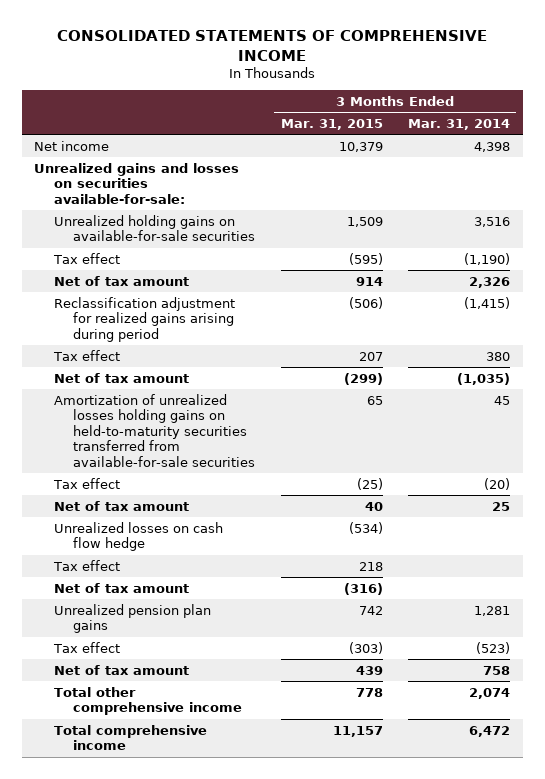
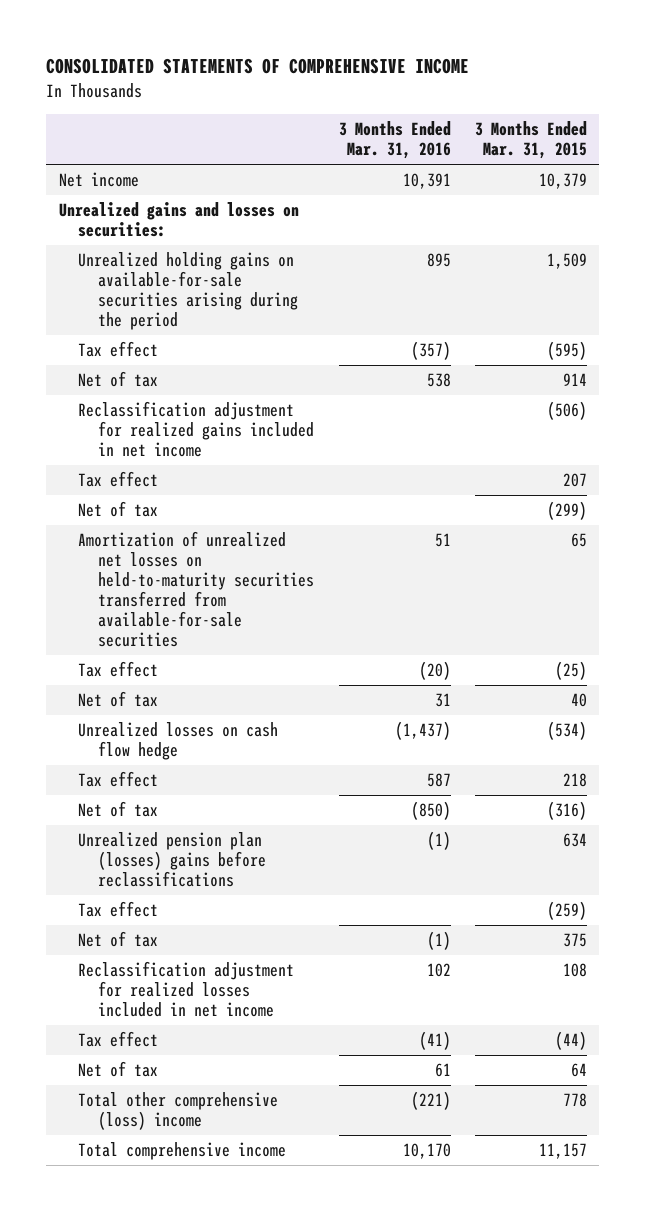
- | 3 Months Ended Mar. 31, 2015 | 3 Months Ended Mar. 31, 2014
+ | 3 Months Ended Mar. 31, 2016 | 3 Months Ended Mar. 31, 2015
- Unrealized gains and losses on securities available-for-sale:
- Unrealized holding gains on available-for-sale securities | 1,509 | 3,516
+ Unrealized gains and losses on securities:
+ Unrealized holding gains on available-for-sale securities arising during the period | 895 | 1,509
- Net of tax amount | 914 | 2,326
- Reclassification adjustment for realized gains arising during period | (506) | (1,415)
+ Net of tax | 538 | 914
+ Reclassification adjustment for realized gains included in net income | | (506)
- Net of tax amount | (299) | (1,035)
- Amortization of unrealized losses holding gains on held-to-maturity securities transferred from available-for-sale securities | 65 | 45
+ Net of tax | | (299)
+ Amortization of unrealized net losses on held-to-maturity securities transferred from available-for-sale securities | 51 | 65
- Net of tax amount | 40 | 25
+ Net of tax | 31 | 40
- Net of tax amount | (316) |
- Unrealized pension plan gains | 742 | 1,281
- Tax effect | (303) | (523)
- Net of tax amount | 439 | 758
- Total other comprehensive income | 778 | 2,074
+ Net of tax | (850) | (316)
+ Unrealized pension plan (losses) gains before reclassifications | (1) | 634
+ Tax effect | | (259)
+ Net of tax | (1) | 375
+ Reclassification adjustment for realized losses included in net income | 102 | 108
+ Tax effect | (41) | (44)
+ Net of tax | 61 | 64
+ Total other comprehensive (loss) income | (221) | 778

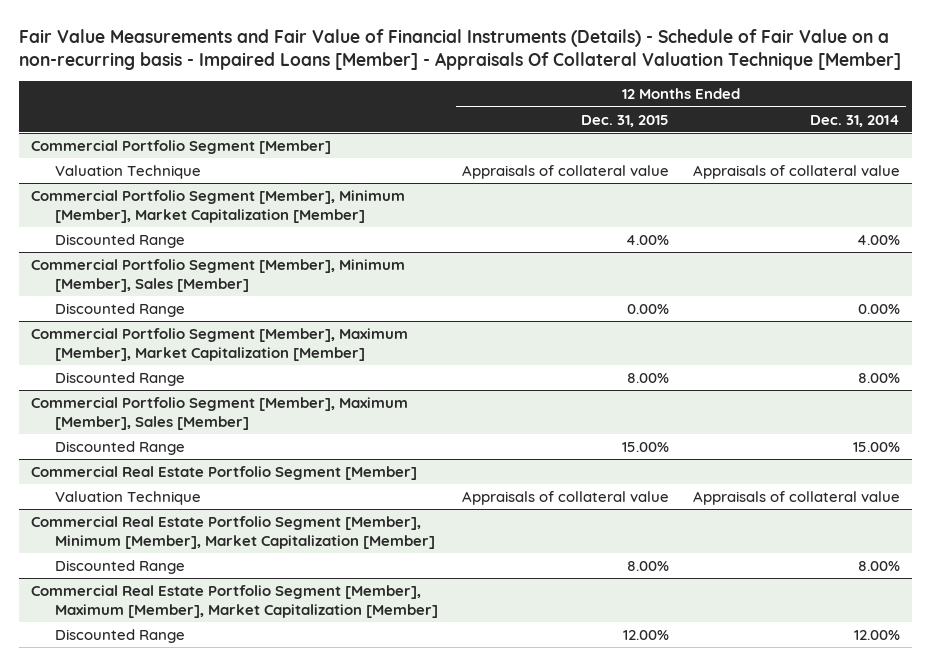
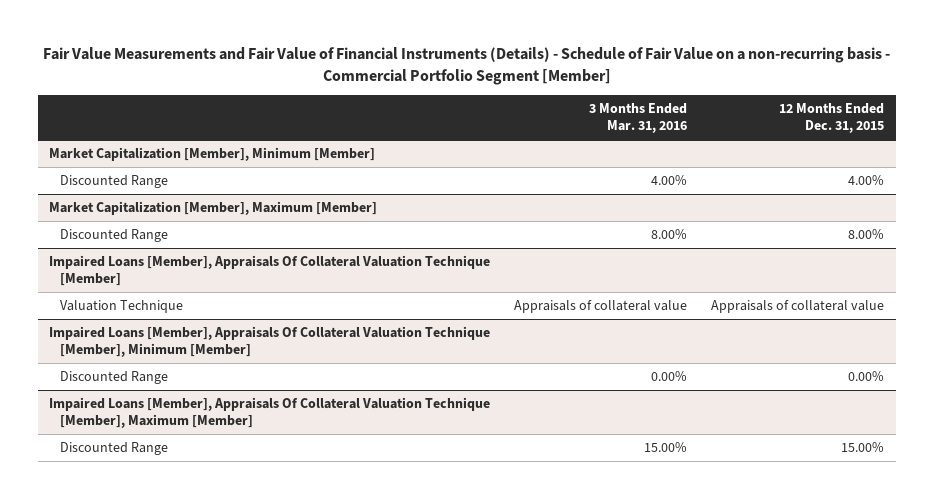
- Fair Value Measurements and Fair Value of Financial Instruments (Details) - Schedule of Fair Value on a non-recurring basis - Impaired Loans [Member] - Appraisals Of Collateral Valuation Technique [Member]
+ Fair Value Measurements and Fair Value of Financial Instruments (Details) - Schedule of Fair Value on a non-recurring basis - Commercial Portfolio Segment [Member]
- | 12 Months Ended Dec. 31, 2015 | 12 Months Ended Dec. 31, 2014
+ | 3 Months Ended Mar. 31, 2016 | 12 Months Ended Dec. 31, 2015
- Commercial Portfolio Segment [Member]
- Valuation Technique | Appraisals of collateral value | Appraisals of collateral value
- Commercial Portfolio Segment [Member], Minimum [Member], Market Capitalization [Member]
+ Market Capitalization [Member], Minimum [Member]
- Commercial Portfolio Segment [Member], Minimum [Member], Sales [Member]
- Discounted Range | 0.00% | 0.00%
- Commercial Portfolio Segment [Member], Maximum [Member], Market Capitalization [Member]
+ Market Capitalization [Member], Maximum [Member]
- Commercial Portfolio Segment [Member], Maximum [Member], Sales [Member]
- Discounted Range | 15.00% | 15.00%
- Commercial Real Estate Portfolio Segment [Member]
+ Impaired Loans [Member], Appraisals Of Collateral Valuation Technique [Member]
- Commercial Real Estate Portfolio Segment [Member], Minimum [Member], Market Capitalization [Member]
- Discounted Range | 8.00% | 8.00%
- Commercial Real Estate Portfolio Segment [Member], Maximum [Member], Market Capitalization [Member]
- Discounted Range | 12.00% | 12.00%
+ Impaired Loans [Member], Appraisals Of Collateral Valuation Technique [Member], Minimum [Member]
+ Discounted Range | 0.00% | 0.00%
+ Impaired Loans [Member], Appraisals Of Collateral Valuation Technique [Member], Maximum [Member]
+ Discounted Range | 15.00% | 15.00%

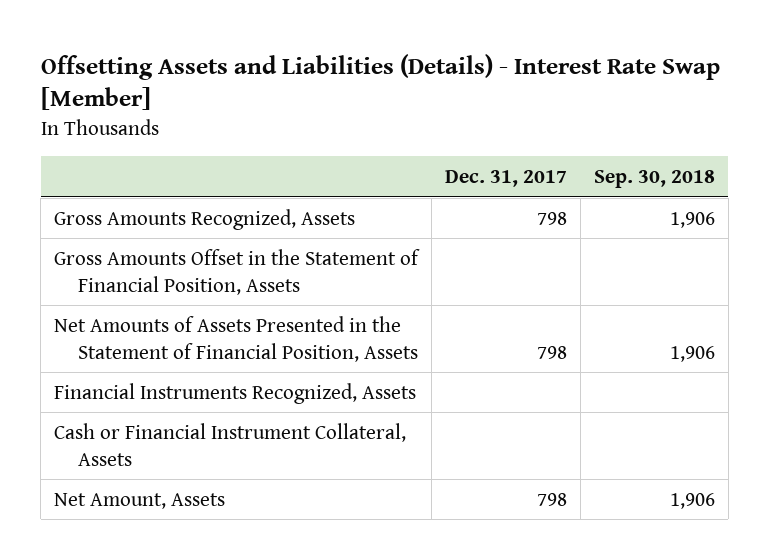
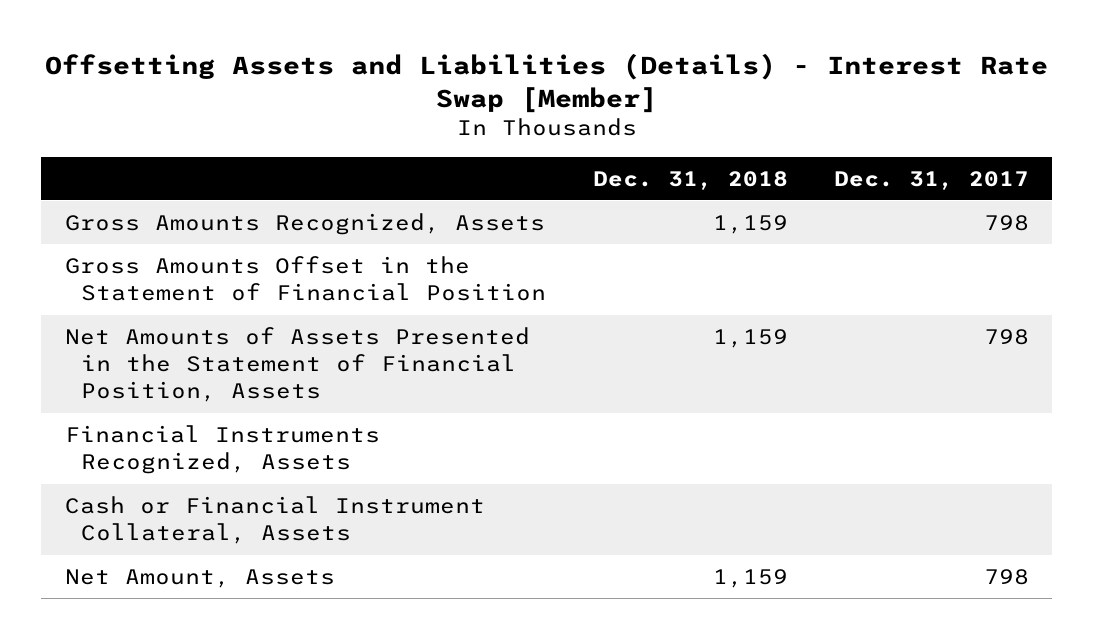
- | Dec. 31, 2017 | Sep. 30, 2018
+ | Dec. 31, 2018 | Dec. 31, 2017
- Gross Amounts Offset in the Statement of Financial Position, Assets
+ Gross Amounts Offset in the Statement of Financial Position

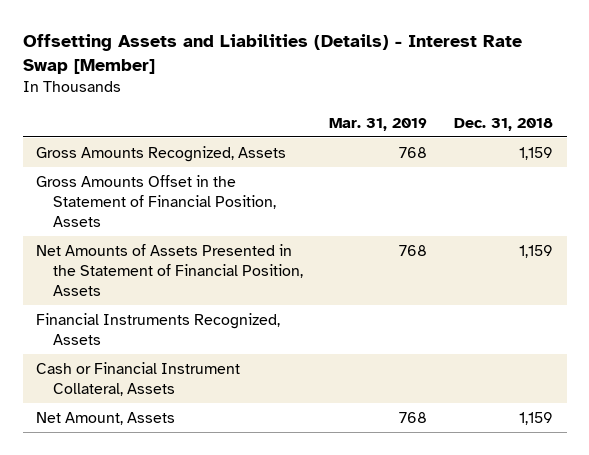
- | Dec. 31, 2018 | Dec. 31, 2017
+ | Mar. 31, 2019 | Dec. 31, 2018
- Gross Amounts Offset in the Statement of Financial Position
+ Gross Amounts Offset in the Statement of Financial Position, Assets

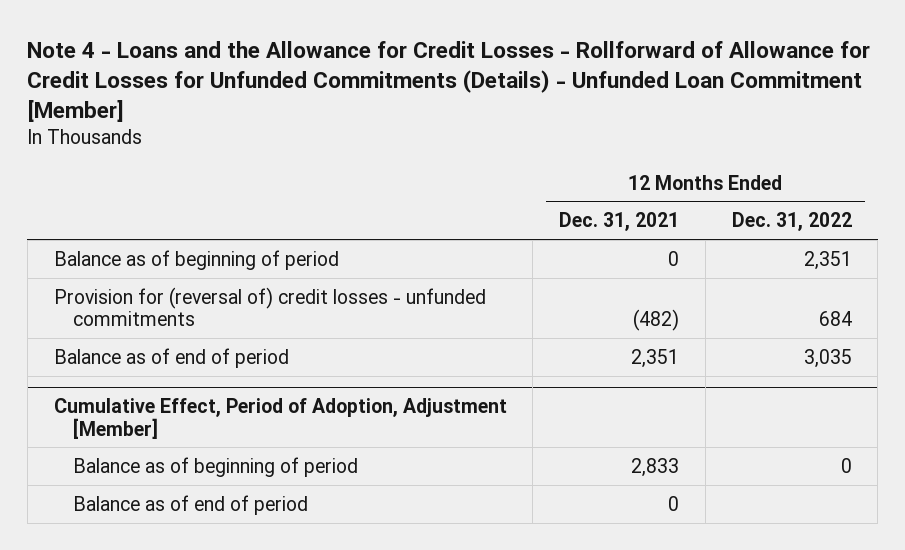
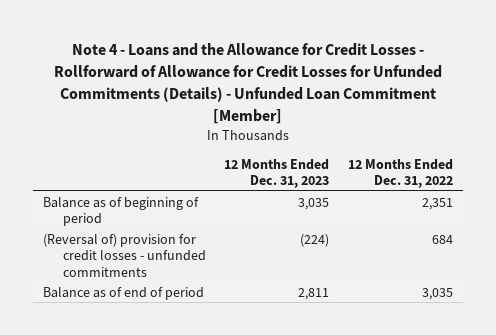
- | 12 Months Ended Dec. 31, 2021 | 12 Months Ended Dec. 31, 2022
+ | 12 Months Ended Dec. 31, 2023 | 12 Months Ended Dec. 31, 2022
- Provision for (reversal of) credit losses - unfunded commitments | (482) | 684
+ (Reversal of) provision for credit losses - unfunded commitments | (224) | 684
- Cumulative Effect, Period of Adoption, Adjustment [Member]
- Balance as of beginning of period | 2,833 | 0
- Balance as of end of period | 0 |

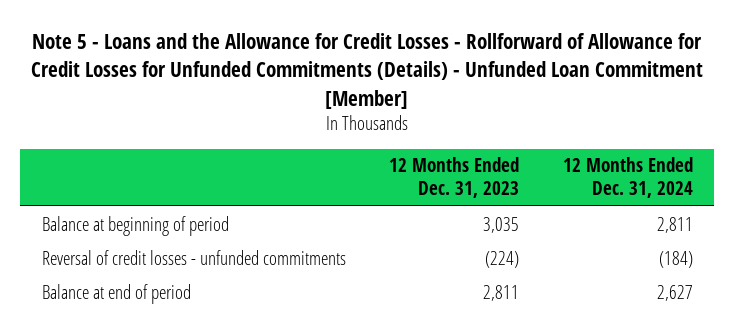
- Note 4 - Loans and the Allowance for Credit Losses - Rollforward of Allowance for Credit Losses for Unfunded Commitments (Details) - Unfunded Loan Commitment [Member]
+ Note 5 - Loans and the Allowance for Credit Losses - Rollforward of Allowance for Credit Losses for Unfunded Commitments (Details) - Unfunded Loan Commitment [Member]
- | 12 Months Ended Dec. 31, 2023 | 12 Months Ended Dec. 31, 2022
+ | 12 Months Ended Dec. 31, 2023 | 12 Months Ended Dec. 31, 2024
- Balance as of beginning of period | 3,035 | 2,351
- (Reversal of) provision for credit losses - unfunded commitments | (224) | 684
- Balance as of end of period | 2,811 | 3,035
+ Balance at beginning of period | 3,035 | 2,811
+ Reversal of credit losses - unfunded commitments | (224) | (184)
+ Balance at end of period | 2,811 | 2,627

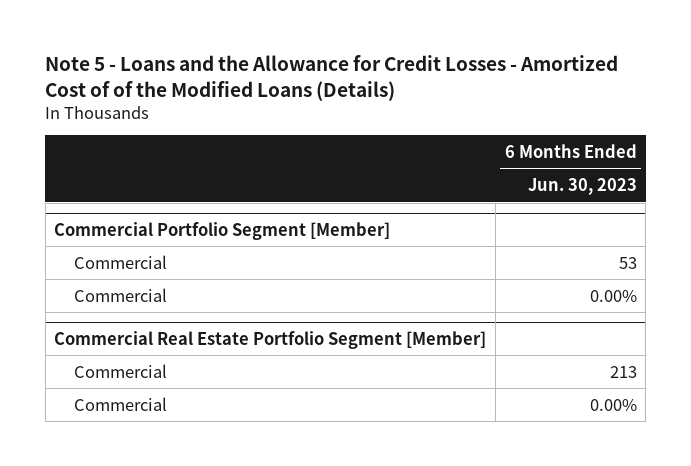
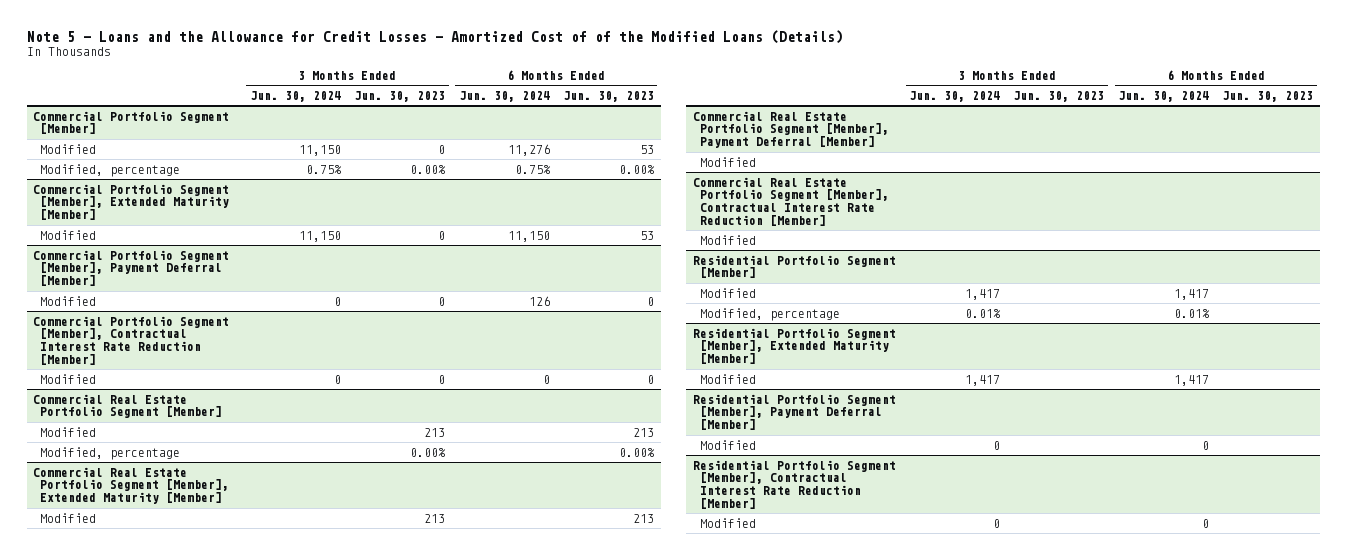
- | 6 Months Ended Jun. 30, 2023
+ | 3 Months Ended Jun. 30, 2024 | 3 Months Ended Jun. 30, 2023 | 6 Months Ended Jun. 30, 2024 | 6 Months Ended Jun. 30, 2023
@ Commercial Portfolio Segment [Member]
- Commercial | 53
- Commercial | 0.00%
+ Modified | 11,150 | 0 | 11,276 | 53
+ Modified, percentage | 0.75% | 0.00% | 0.75% | 0.00%
+ Commercial Portfolio Segment [Member], Extended Maturity [Member]
+ Modified | 11,150 | 0 | 11,150 | 53
+ Commercial Portfolio Segment [Member], Payment Deferral [Member]
+ Modified | 0 | 0 | 126 | 0
+ Commercial Portfolio Segment [Member], Contractual Interest Rate Reduction [Member]
+ Modified | 0 | 0 | 0 | 0
@ Commercial Real Estate Portfolio Segment [Member]
- Commercial | 213
- Commercial | 0.00%
+ Modified | | 213 | | 213
+ Modified, percentage | | 0.00% | | 0.00%
+ Commercial Real Estate Portfolio Segment [Member], Extended Maturity [Member]
+ Modified | | 213 | | 213
+ Commercial Real Estate Portfolio Segment [Member], Payment Deferral [Member]
+ Modified
+ Commercial Real Estate Portfolio Segment [Member], Contractual Interest Rate Reduction [Member]
+ Modified
+ Residential Portfolio Segment [Member]
+ Modified | 1,417 | | 1,417 |
+ Modified, percentage | 0.01% | | 0.01% |
+ Residential Portfolio Segment [Member], Extended Maturity [Member]
+ Modified | 1,417 | | 1,417 |
+ Residential Portfolio Segment [Member], Payment Deferral [Member]
+ Modified | 0 | | 0 |
+ Residential Portfolio Segment [Member], Contractual Interest Rate Reduction [Member]
+ Modified | 0 | | 0 |

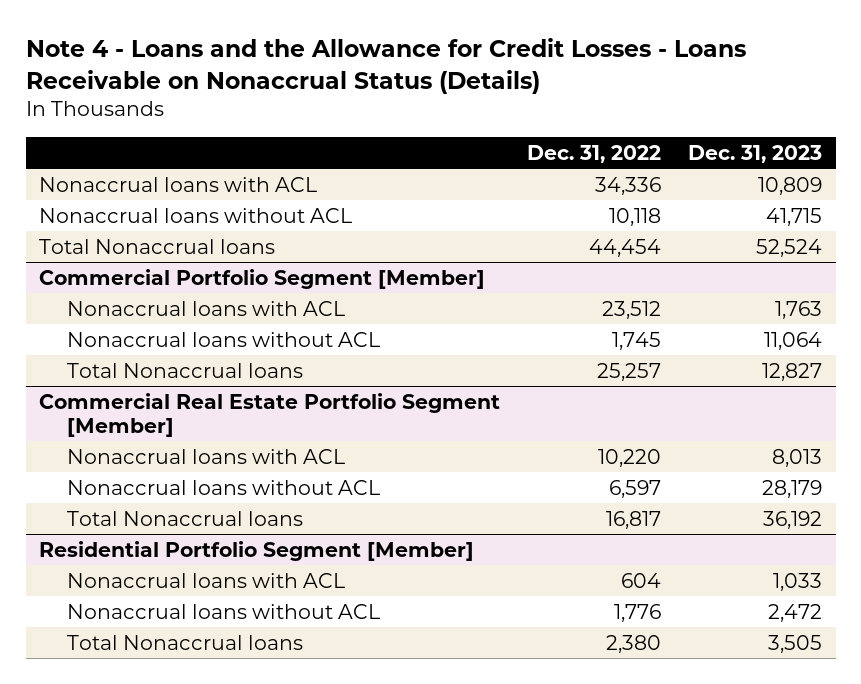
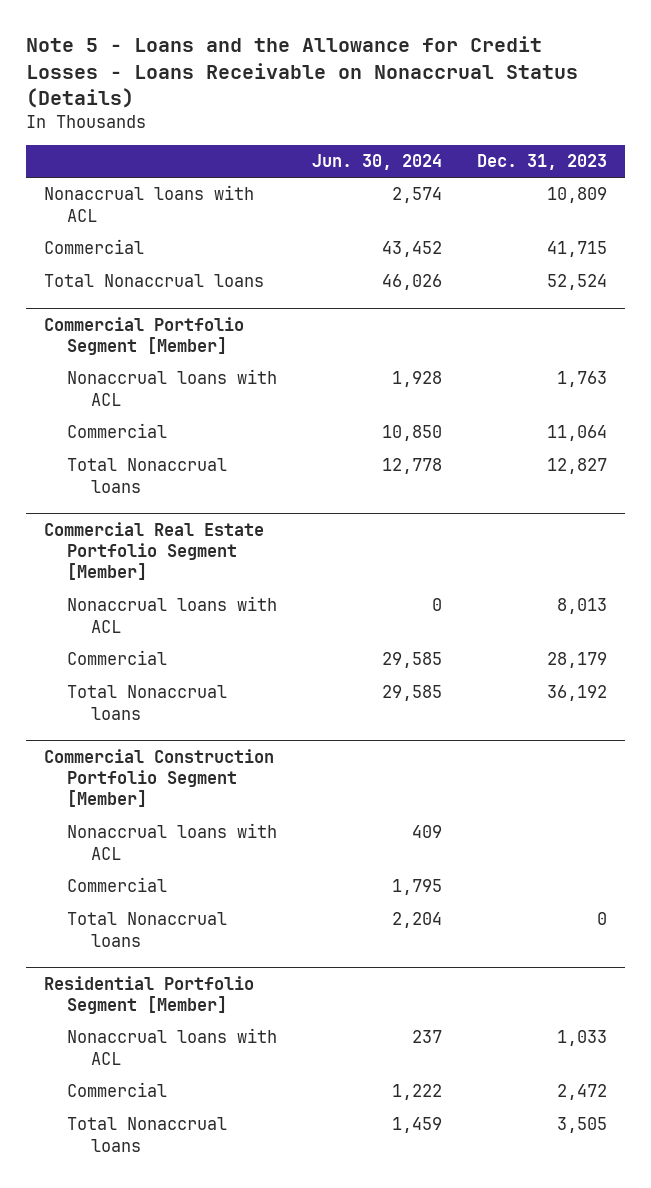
- Note 4 - Loans and the Allowance for Credit Losses - Loans Receivable on Nonaccrual Status (Details)
+ Note 5 - Loans and the Allowance for Credit Losses - Loans Receivable on Nonaccrual Status (Details)
- | Dec. 31, 2022 | Dec. 31, 2023
+ | Jun. 30, 2024 | Dec. 31, 2023
- Nonaccrual loans without ACL | 10,118 | 41,715
+ Commercial | 43,452 | 41,715
@ Commercial Portfolio Segment [Member]
- Nonaccrual loans without ACL | 1,745 | 11,064
+ Commercial | 10,850 | 11,064
@ Commercial Real Estate Portfolio Segment [Member]
- Nonaccrual loans without ACL | 6,597 | 28,179
+ Commercial | 29,585 | 28,179
+ Commercial Construction Portfolio Segment [Member]
+ Nonaccrual loans with ACL | 409 |
+ Commercial | 1,795 |
+ Total Nonaccrual loans | 2,204 | 0
@ Residential Portfolio Segment [Member]
- Nonaccrual loans without ACL | 1,776 | 2,472
+ Commercial | 1,222 | 2,472

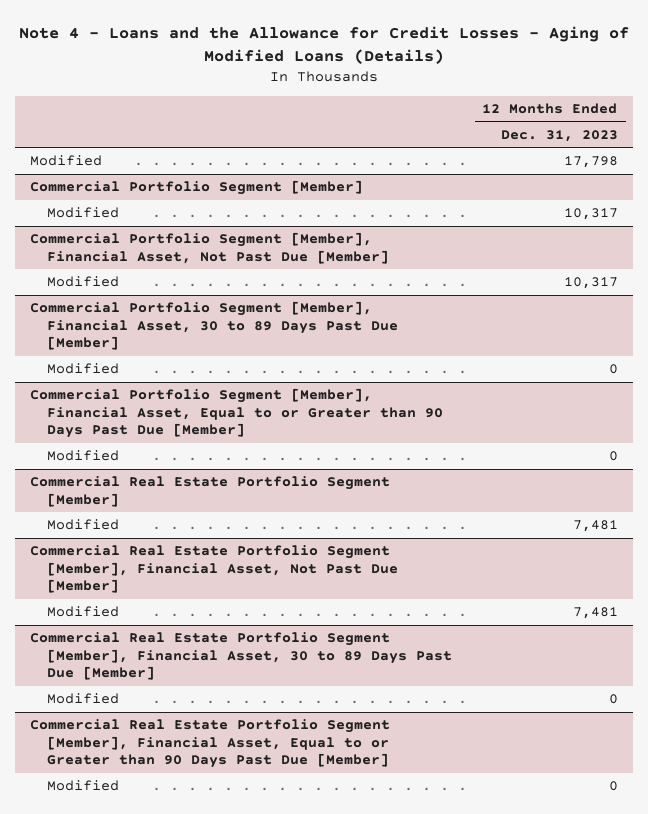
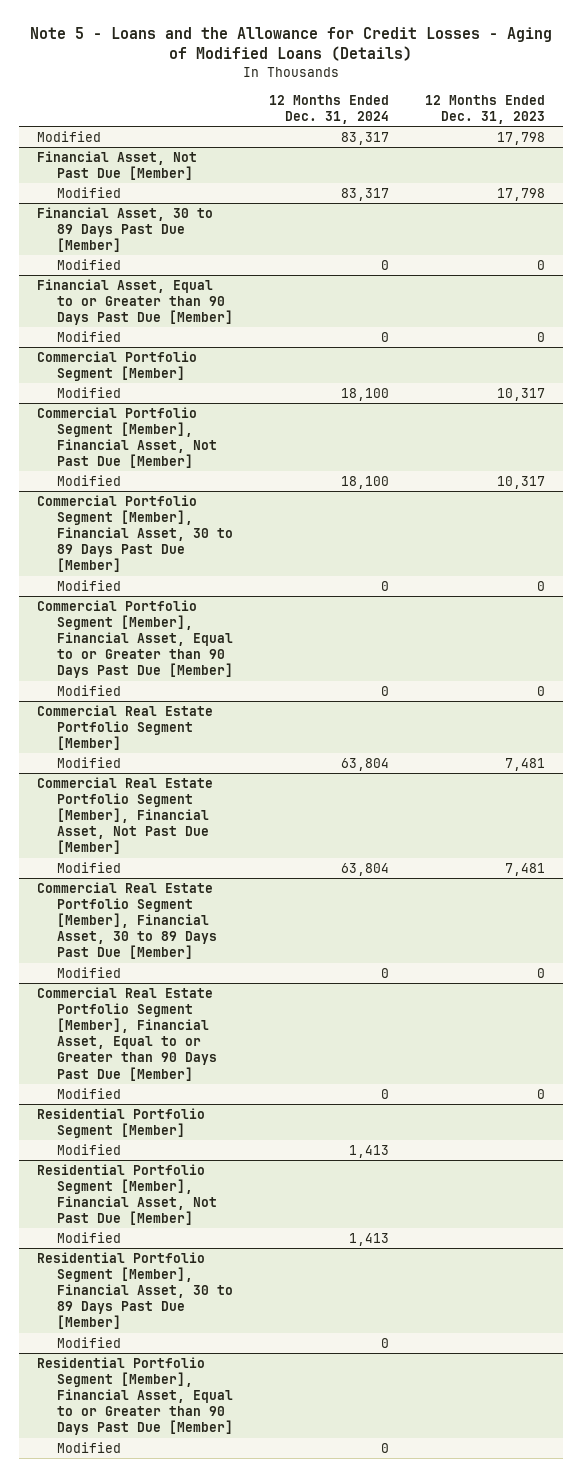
- Note 4 - Loans and the Allowance for Credit Losses - Aging of Modified Loans (Details)
+ Note 5 - Loans and the Allowance for Credit Losses - Aging of Modified Loans (Details)
- | 12 Months Ended Dec. 31, 2023
+ | 12 Months Ended Dec. 31, 2024 | 12 Months Ended Dec. 31, 2023
+ Financial Asset, Not Past Due [Member]
+ Modified | 83,317 | 17,798
+ Financial Asset, 30 to 89 Days Past Due [Member]
+ Modified | 0 | 0
+ Financial Asset, Equal to or Greater than 90 Days Past Due [Member]
+ Modified | 0 | 0
+ Residential Portfolio Segment [Member]
+ Modified | 1,413 |
+ Residential Portfolio Segment [Member], Financial Asset, Not Past Due [Member]
+ Modified | 1,413 |
+ Residential Portfolio Segment [Member], Financial Asset, 30 to 89 Days Past Due [Member]
+ Modified | 0 |
+ Residential Portfolio Segment [Member], Financial Asset, Equal to or Greater than 90 Days Past Due [Member]
+ Modified | 0 |

